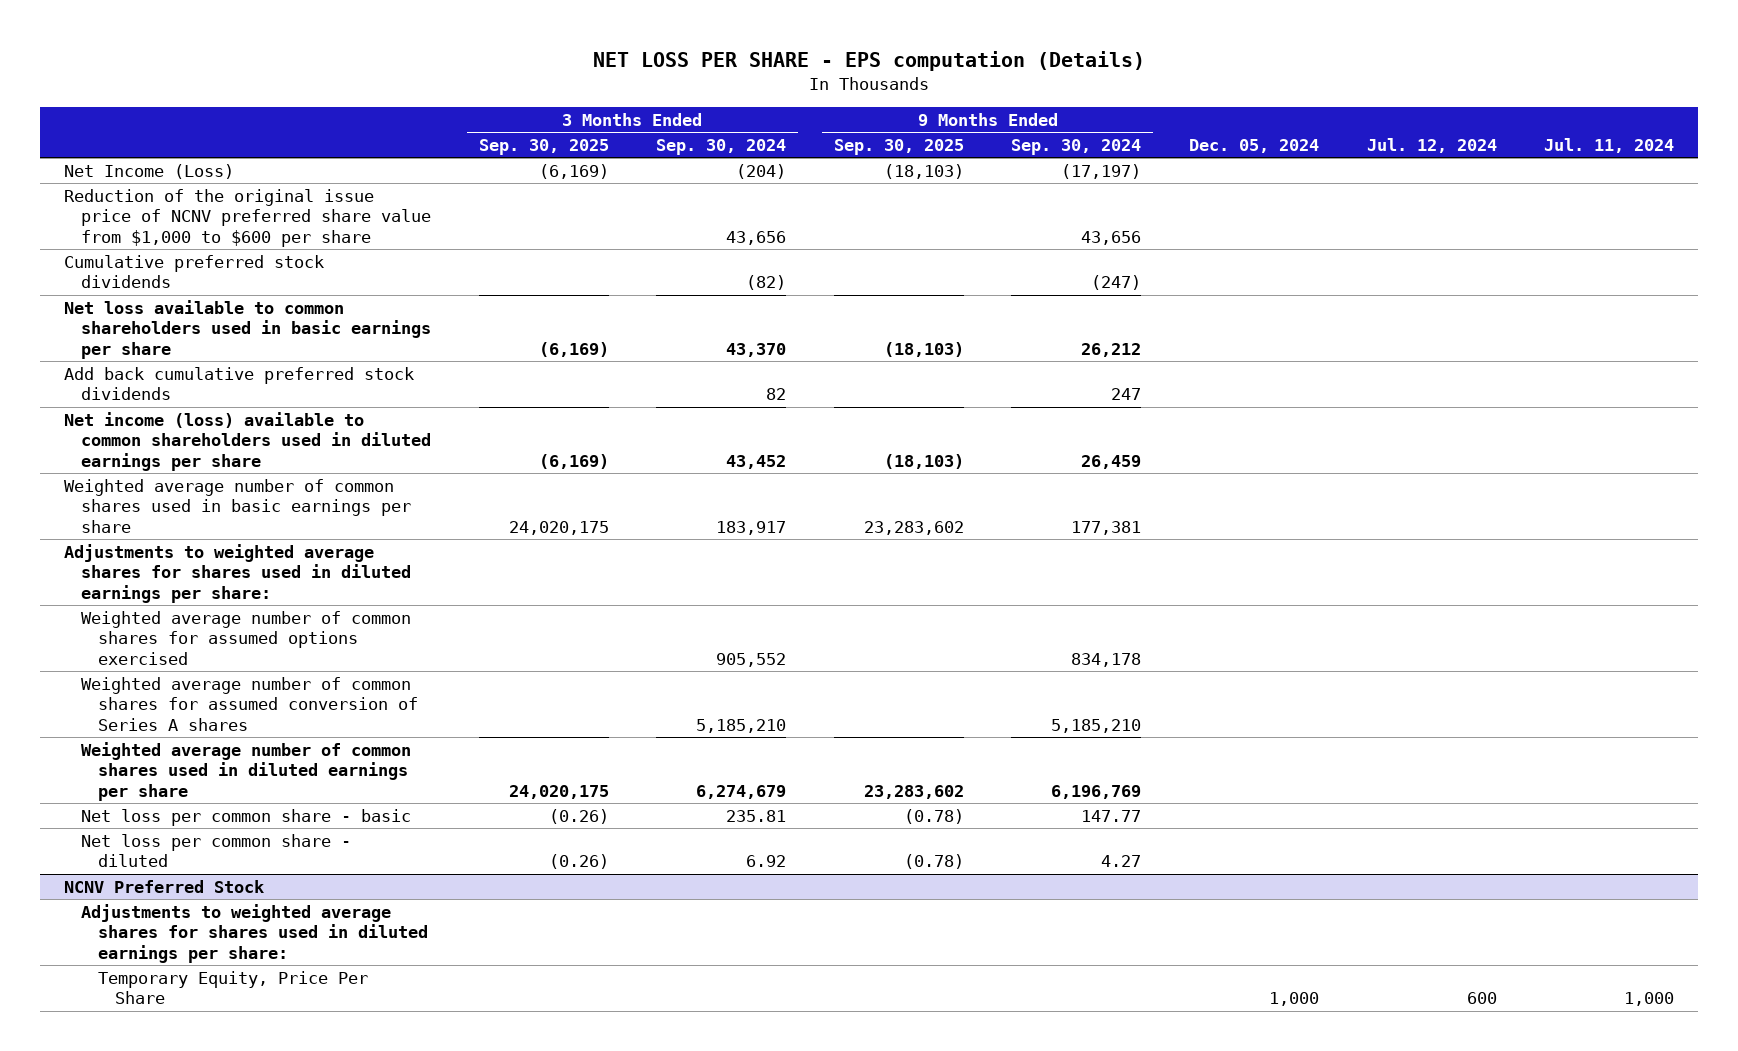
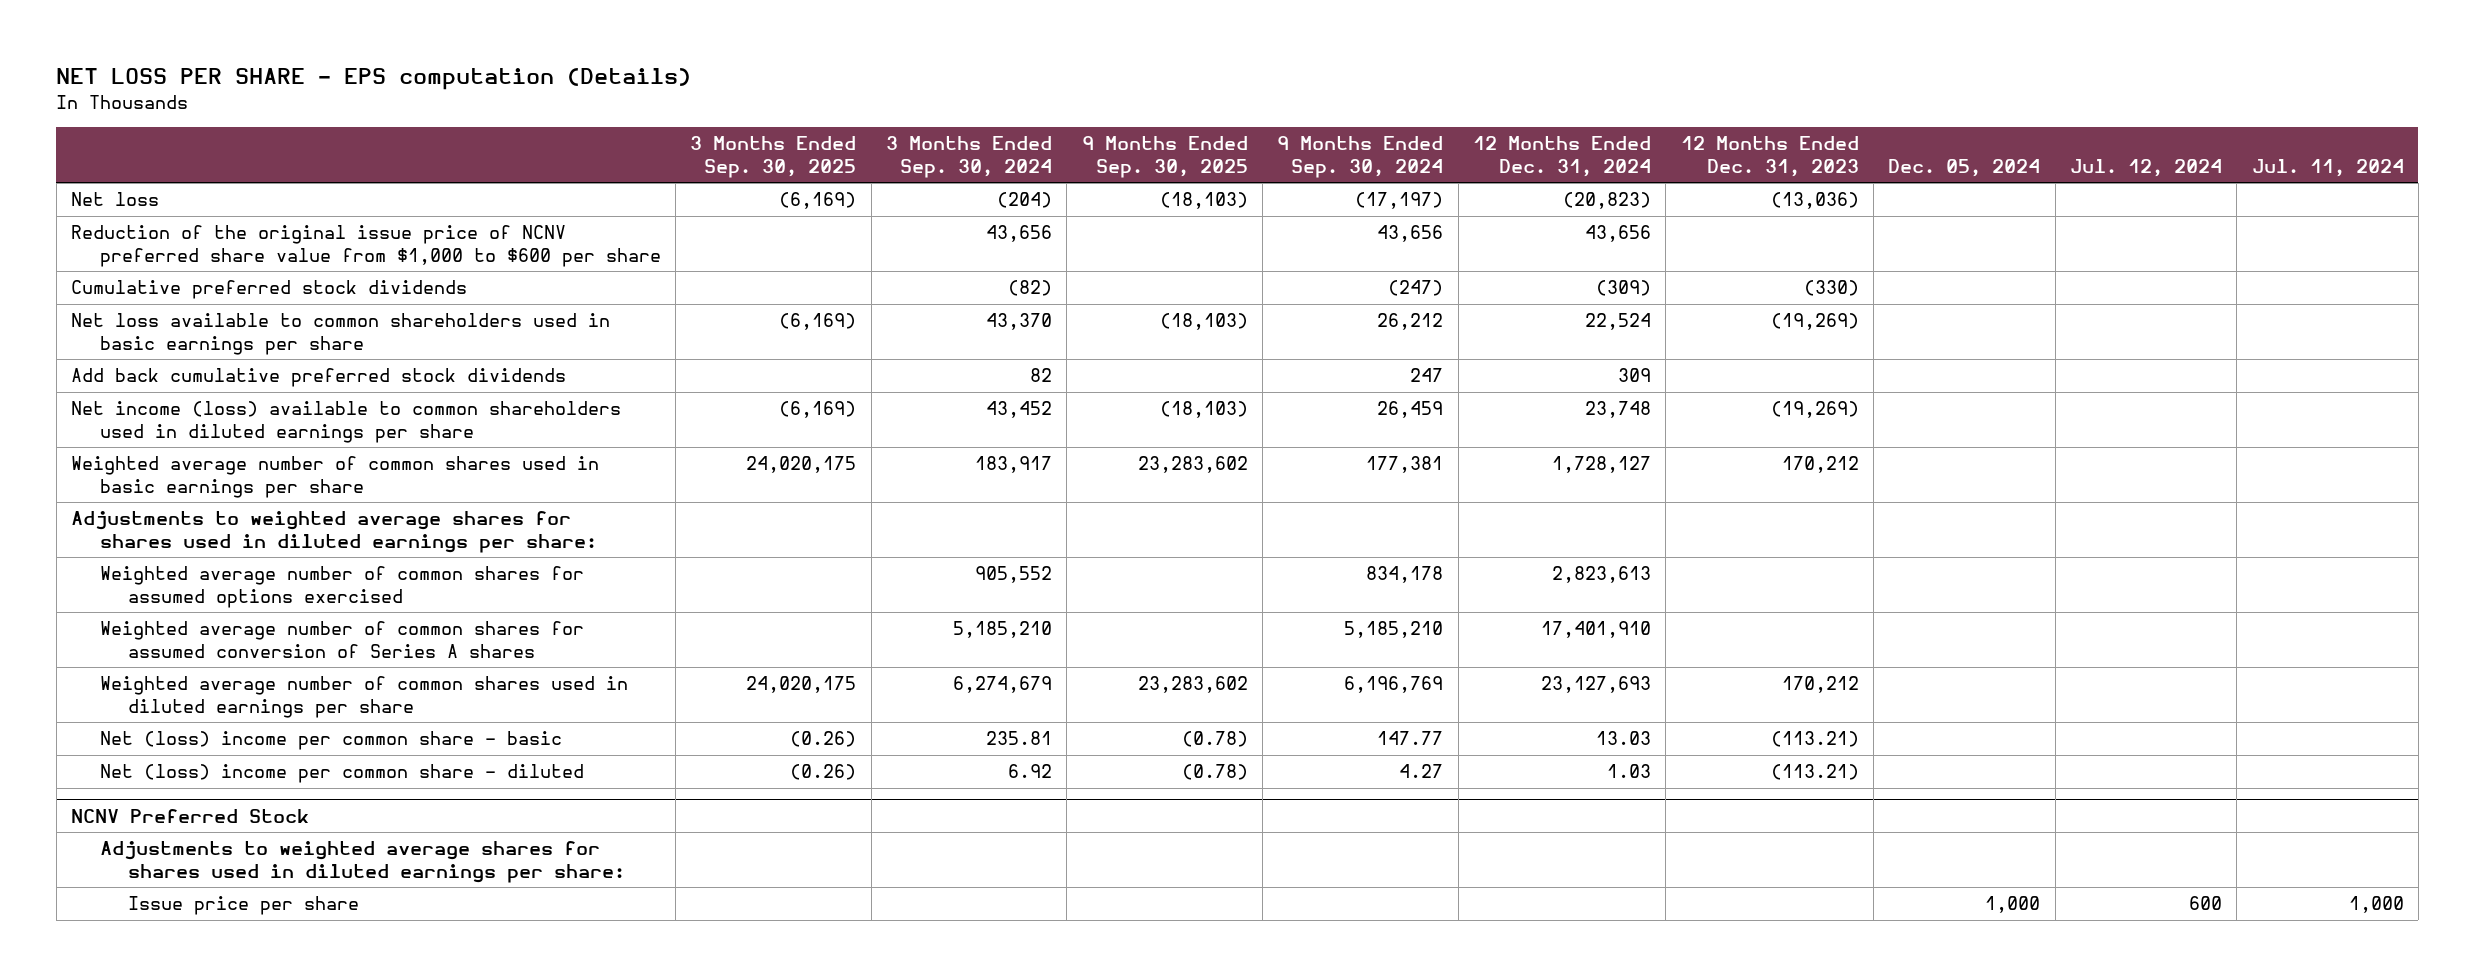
- | 3 Months Ended Sep. 30, 2025 | 3 Months Ended Sep. 30, 2024 | 9 Months Ended Sep. 30, 2025 | 9 Months Ended Sep. 30, 2024 | Dec. 05, 2024 | Jul. 12, 2024 | Jul. 11, 2024
+ | 3 Months Ended Sep. 30, 2025 | 3 Months Ended Sep. 30, 2024 | 9 Months Ended Sep. 30, 2025 | 9 Months Ended Sep. 30, 2024 | 12 Months Ended Dec. 31, 2024 | 12 Months Ended Dec. 31, 2023 | Dec. 05, 2024 | Jul. 12, 2024 | Jul. 11, 2024
- Net Income (Loss) | (6,169) | (204) | (18,103) | (17,197) | | |
+ Net loss | (6,169) | (204) | (18,103) | (17,197) | (20,823) | (13,036) | | |
- Net loss per common share - basic | (0.26) | 235.81 | (0.78) | 147.77 | | |
- Net loss per common share - diluted | (0.26) | 6.92 | (0.78) | 4.27 | | |
+ Net (loss) income per common share - basic | (0.26) | 235.81 | (0.78) | 147.77 | 13.03 | (113.21) | | |
+ Net (loss) income per common share - diluted | (0.26) | 6.92 | (0.78) | 4.27 | 1.03 | (113.21) | | |
@ NCNV Preferred Stock
- Temporary Equity, Price Per Share | | | | | 1,000 | 600 | 1,000
+ Issue price per share | | | | | | | 1,000 | 600 | 1,000

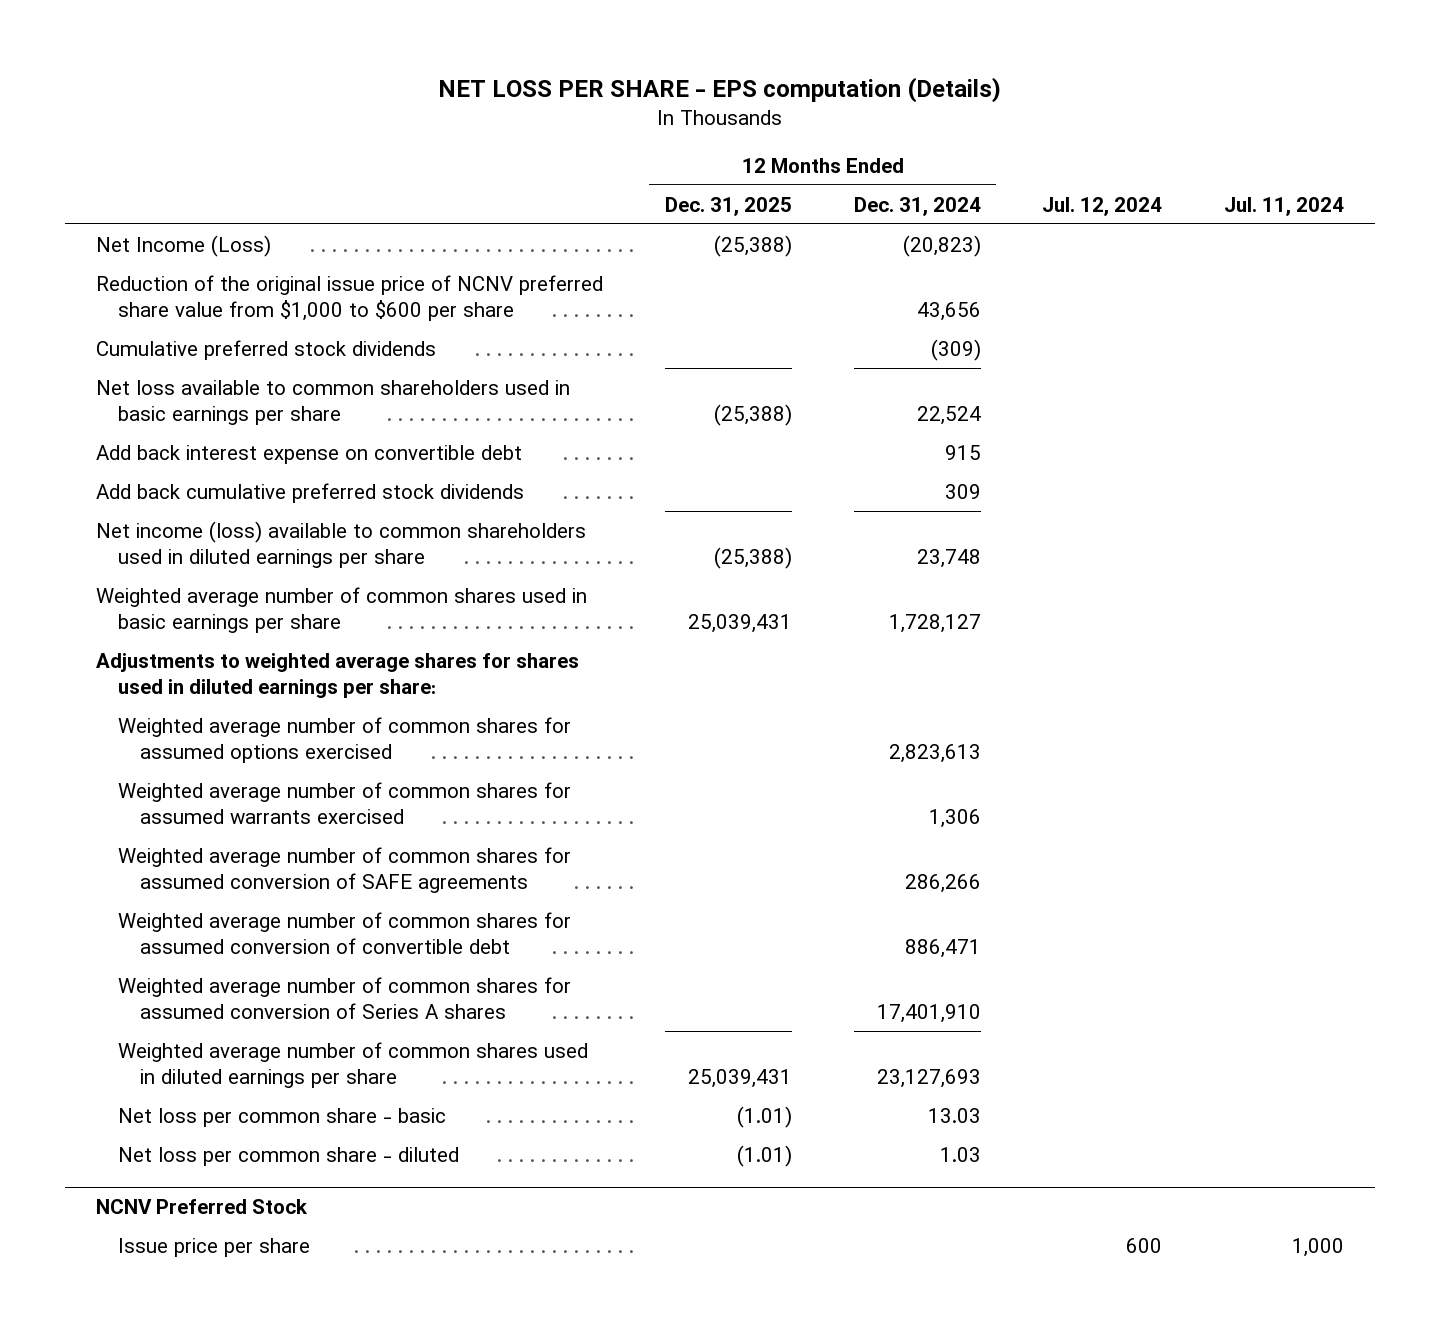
- | 3 Months Ended Sep. 30, 2025 | 3 Months Ended Sep. 30, 2024 | 9 Months Ended Sep. 30, 2025 | 9 Months Ended Sep. 30, 2024 | 12 Months Ended Dec. 31, 2024 | 12 Months Ended Dec. 31, 2023 | Dec. 05, 2024 | Jul. 12, 2024 | Jul. 11, 2024
+ | 12 Months Ended Dec. 31, 2025 | 12 Months Ended Dec. 31, 2024 | Jul. 12, 2024 | Jul. 11, 2024
- Net loss | (6,169) | (204) | (18,103) | (17,197) | (20,823) | (13,036) | | |
+ Net Income (Loss) | (25,388) | (20,823) | |
+ Add back interest expense on convertible debt | | 915 | |
+ Weighted average number of common shares for assumed warrants exercised | | 1,306 | |
+ Weighted average number of common shares for assumed conversion of SAFE agreements | | 286,266 | |
+ Weighted average number of common shares for assumed conversion of convertible debt | | 886,471 | |
- Net (loss) income per common share - basic | (0.26) | 235.81 | (0.78) | 147.77 | 13.03 | (113.21) | | |
- Net (loss) income per common share - diluted | (0.26) | 6.92 | (0.78) | 4.27 | 1.03 | (113.21) | | |
+ Net loss per common share - basic | (1.01) | 13.03 | |
+ Net loss per common share - diluted | (1.01) | 1.03 | |
@ NCNV Preferred Stock
- Adjustments to weighted average shares for shares used in diluted earnings per share:

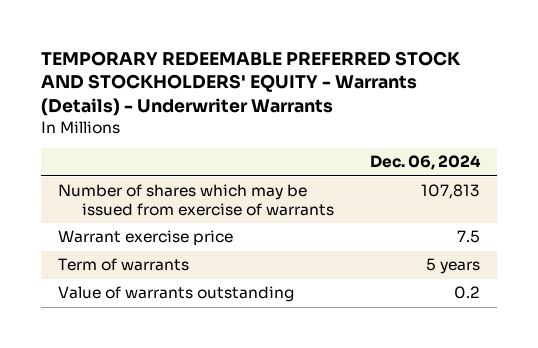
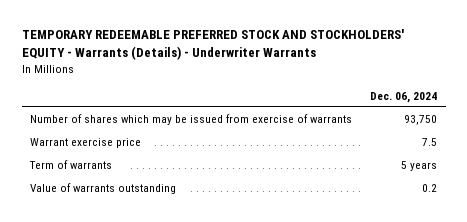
- Number of shares which may be issued from exercise of warrants | 107,813
+ Number of shares which may be issued from exercise of warrants | 93,750

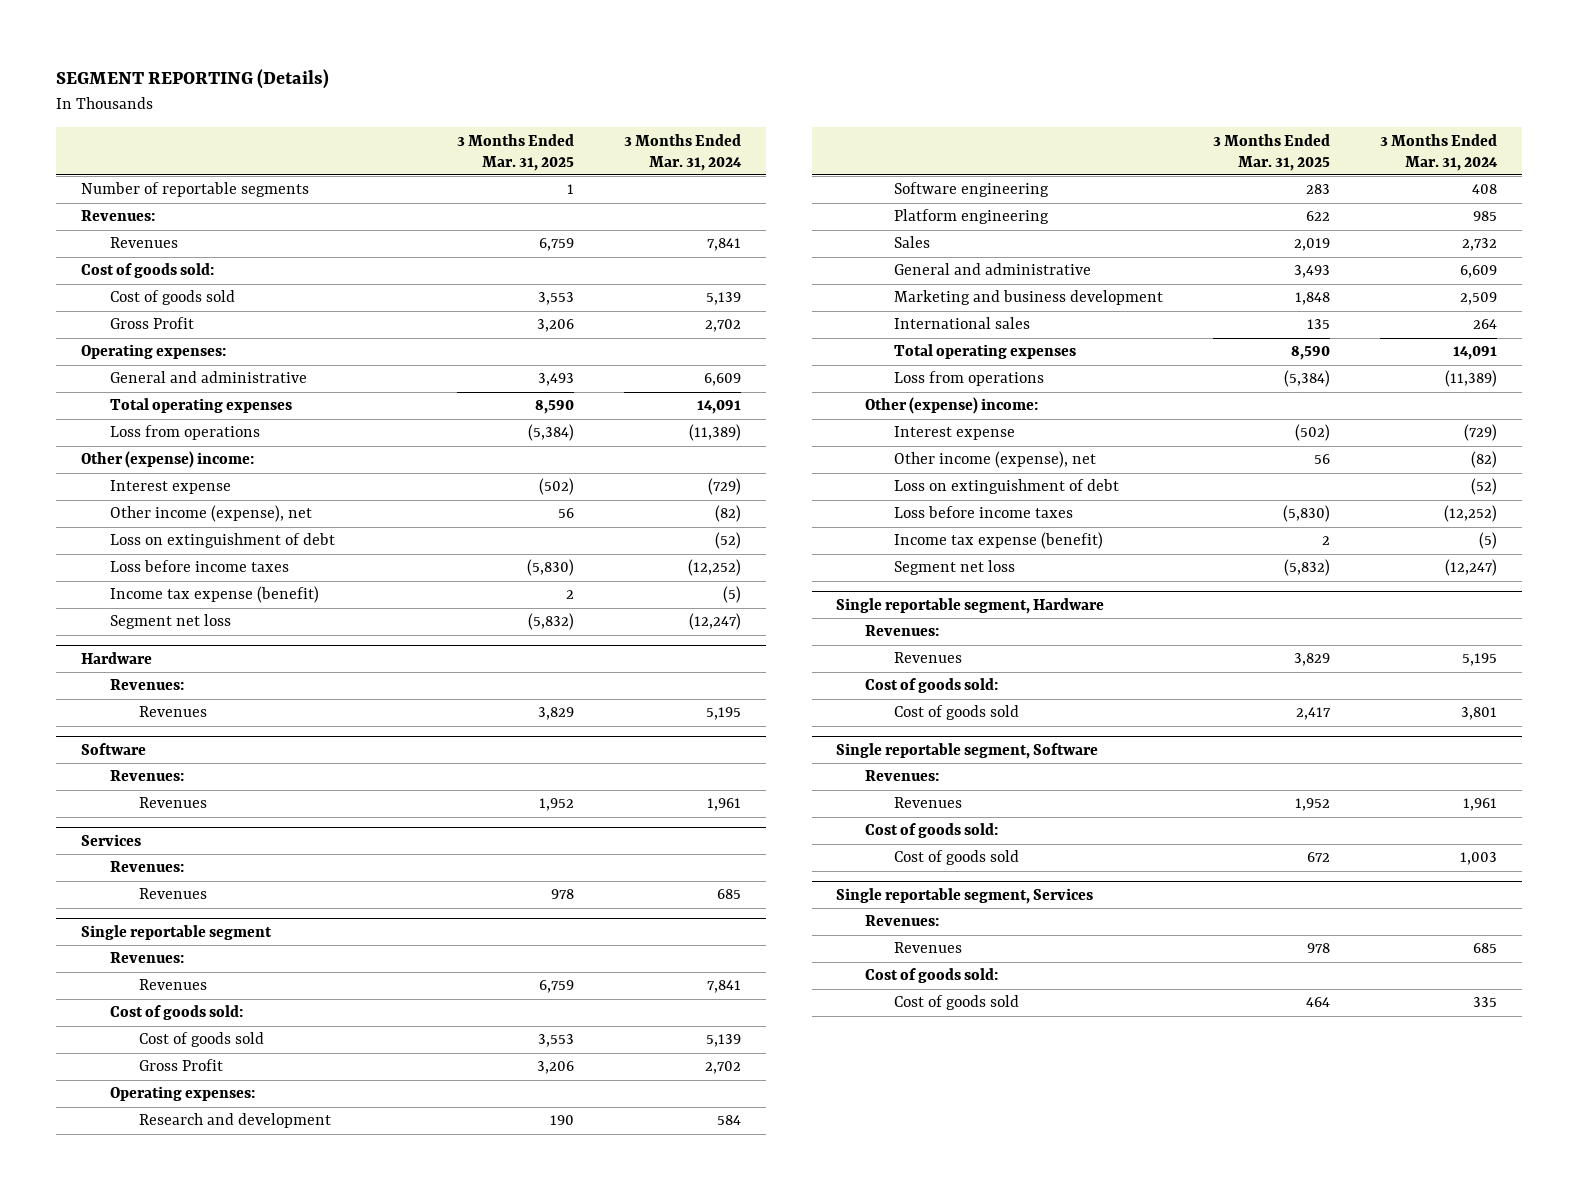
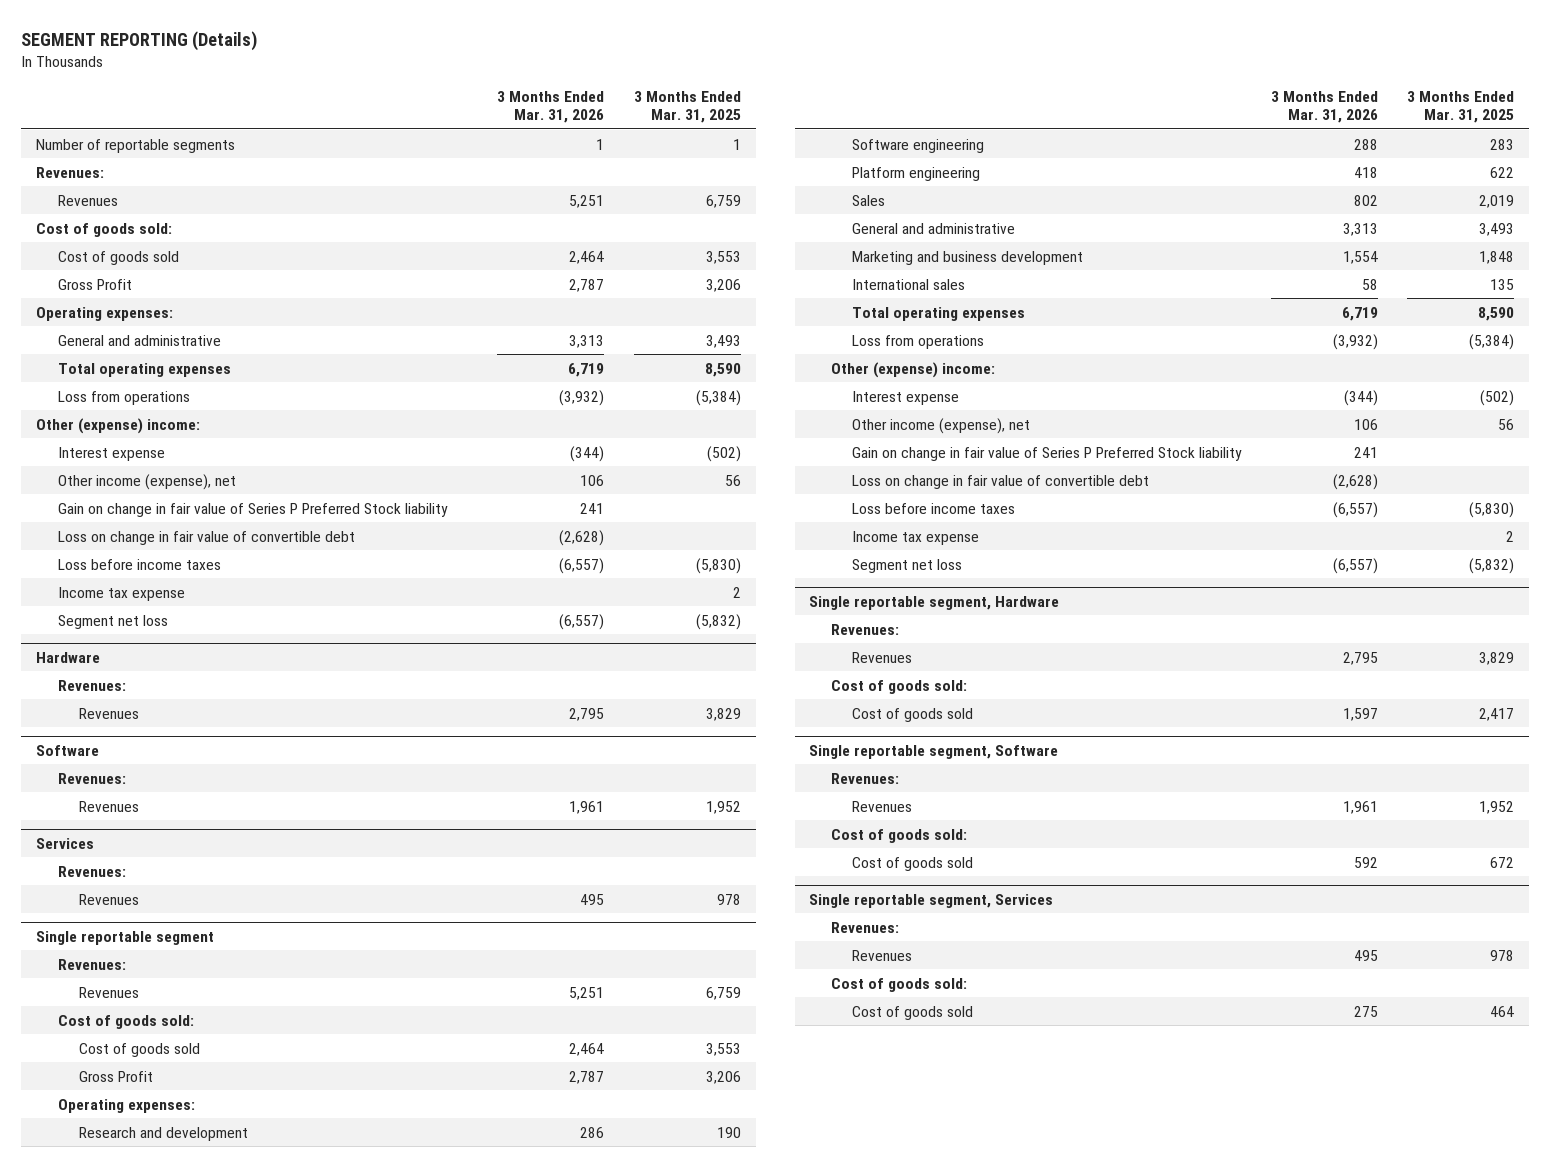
- | 3 Months Ended Mar. 31, 2025 | 3 Months Ended Mar. 31, 2024
+ | 3 Months Ended Mar. 31, 2026 | 3 Months Ended Mar. 31, 2025
- Loss on extinguishment of debt | | (52)
+ Gain on change in fair value of Series P Preferred Stock liability | 241 |
+ Loss on change in fair value of convertible debt | (2,628) |
- Income tax expense (benefit) | 2 | (5)
+ Income tax expense | | 2
@ Single reportable segment
- Loss on extinguishment of debt | | (52)
+ Gain on change in fair value of Series P Preferred Stock liability | 241 |
+ Loss on change in fair value of convertible debt | (2,628) |
- Income tax expense (benefit) | 2 | (5)
+ Income tax expense | | 2

